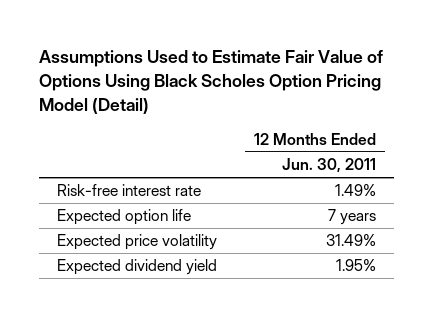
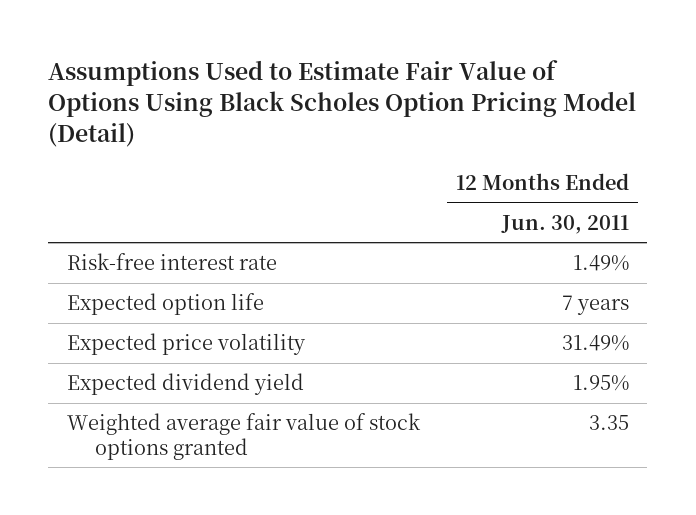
+ Weighted average fair value of stock options granted | 3.35

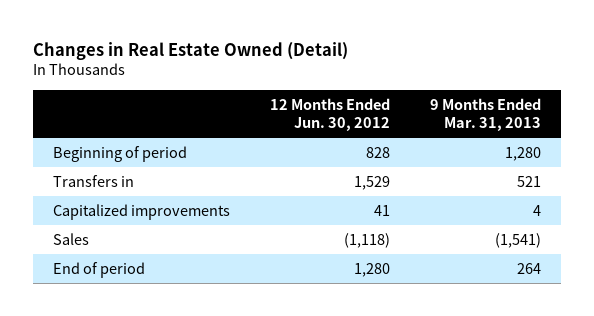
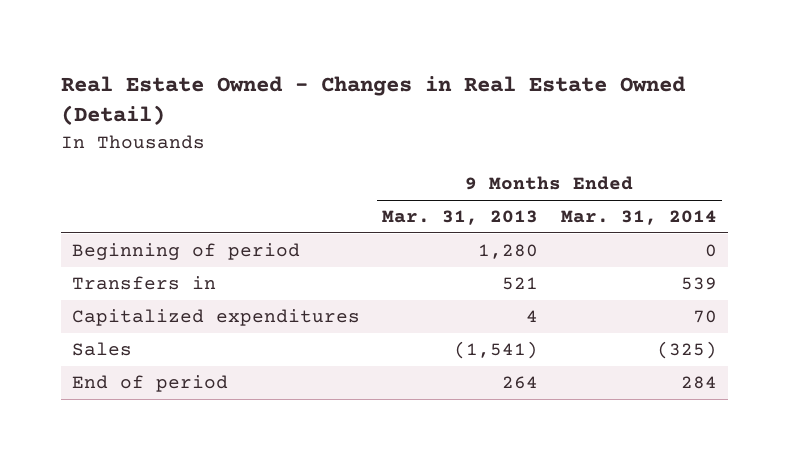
- Changes in Real Estate Owned (Detail)
+ Real Estate Owned - Changes in Real Estate Owned (Detail)
- | 12 Months Ended Jun. 30, 2012 | 9 Months Ended Mar. 31, 2013
+ | 9 Months Ended Mar. 31, 2013 | 9 Months Ended Mar. 31, 2014
- Capitalized improvements | 41 | 4
+ Capitalized expenditures | 4 | 70

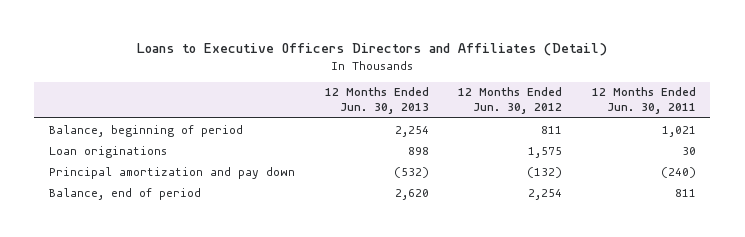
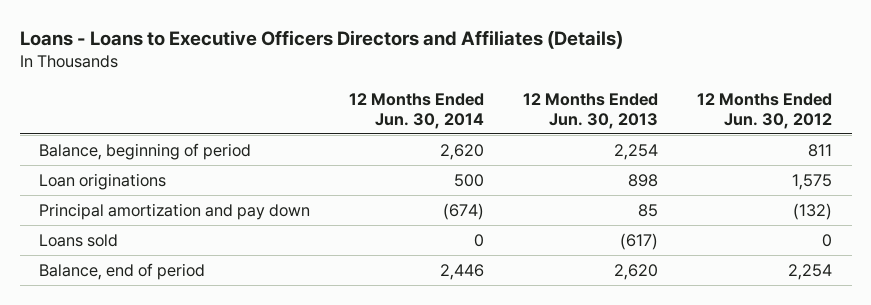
- Loans to Executive Officers Directors and Affiliates (Detail)
+ Loans - Loans to Executive Officers Directors and Affiliates (Details)
- | 12 Months Ended Jun. 30, 2013 | 12 Months Ended Jun. 30, 2012 | 12 Months Ended Jun. 30, 2011
+ | 12 Months Ended Jun. 30, 2014 | 12 Months Ended Jun. 30, 2013 | 12 Months Ended Jun. 30, 2012
- Principal amortization and pay down | (532) | (132) | (240)
+ Principal amortization and pay down | (674) | 85 | (132)
+ Loans sold | 0 | (617) | 0

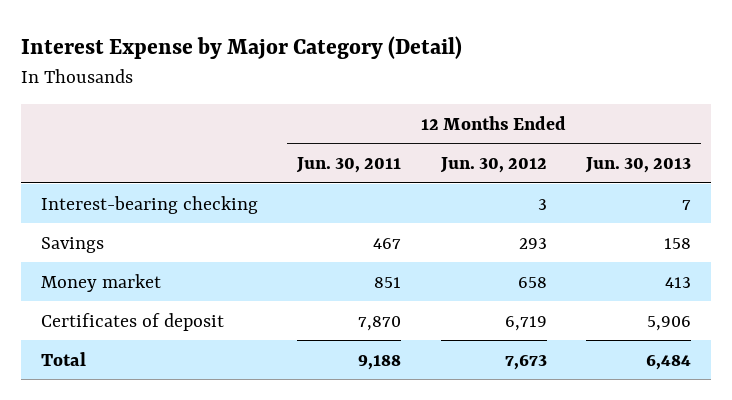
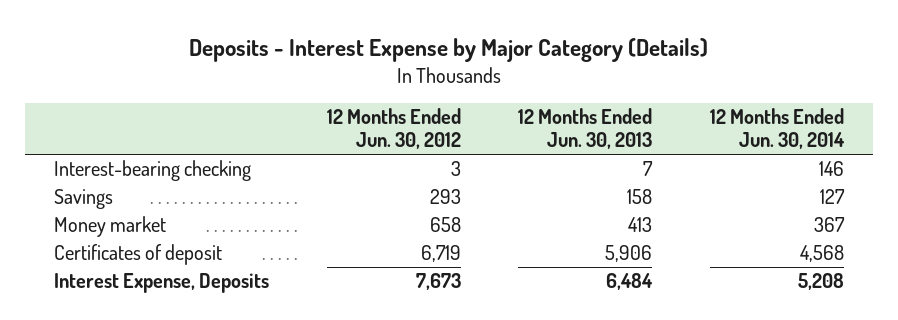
- Interest Expense by Major Category (Detail)
+ Deposits - Interest Expense by Major Category (Details)
- | 12 Months Ended Jun. 30, 2011 | 12 Months Ended Jun. 30, 2012 | 12 Months Ended Jun. 30, 2013
+ | 12 Months Ended Jun. 30, 2012 | 12 Months Ended Jun. 30, 2013 | 12 Months Ended Jun. 30, 2014
- Total | 9,188 | 7,673 | 6,484
+ Interest Expense, Deposits | 7,673 | 6,484 | 5,208

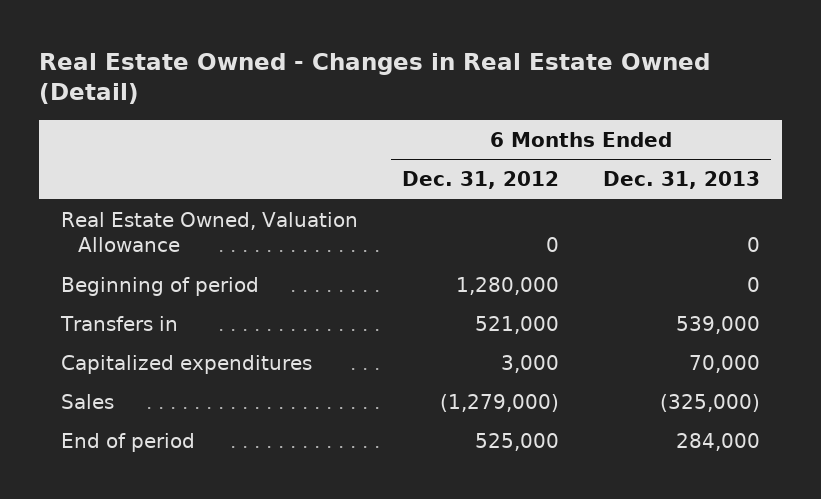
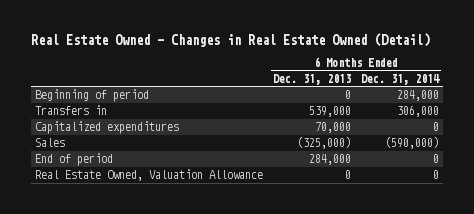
- | 6 Months Ended Dec. 31, 2012 | 6 Months Ended Dec. 31, 2013
+ | 6 Months Ended Dec. 31, 2013 | 6 Months Ended Dec. 31, 2014
moved down: Real Estate Owned, Valuation Allowance | 0 | 0

